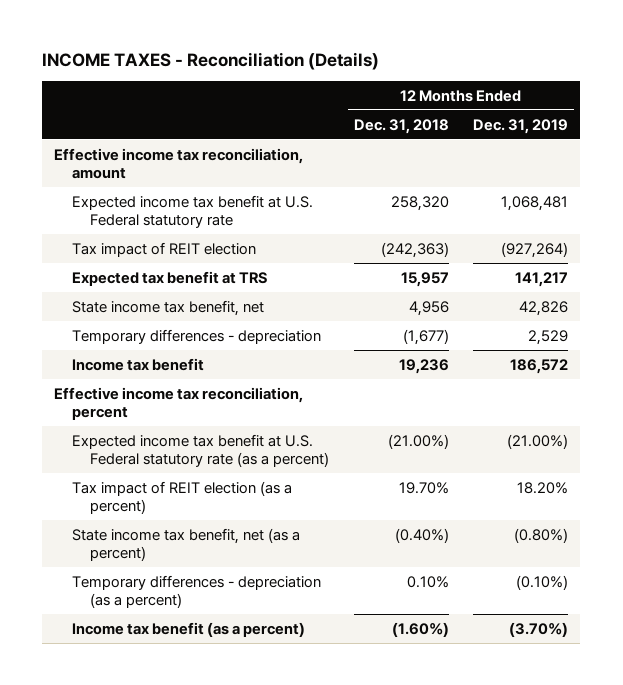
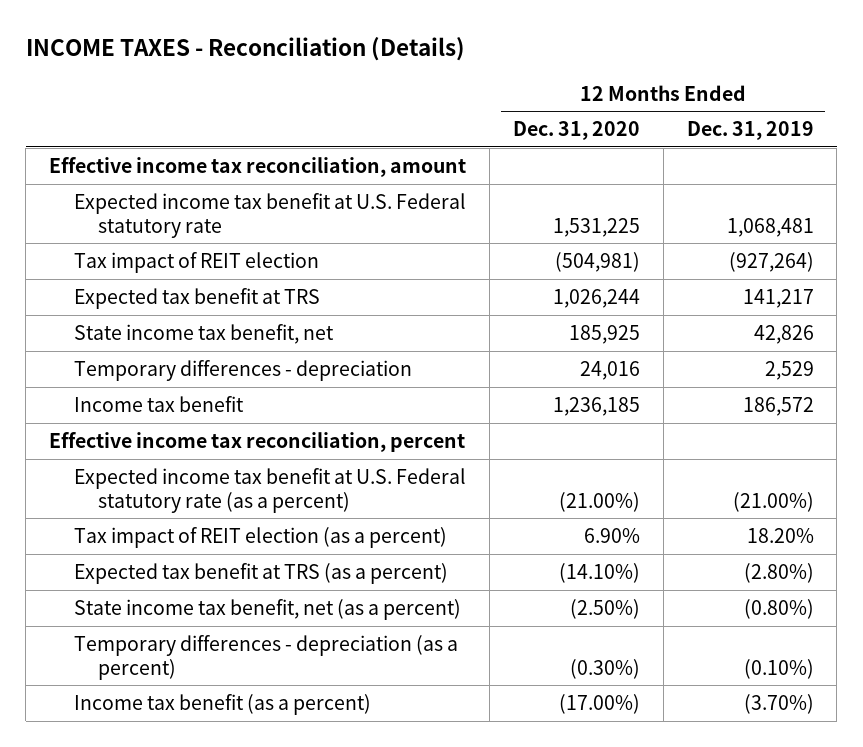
- | 12 Months Ended Dec. 31, 2018 | 12 Months Ended Dec. 31, 2019
+ | 12 Months Ended Dec. 31, 2020 | 12 Months Ended Dec. 31, 2019
+ Expected tax benefit at TRS (as a percent) | (14.10%) | (2.80%)

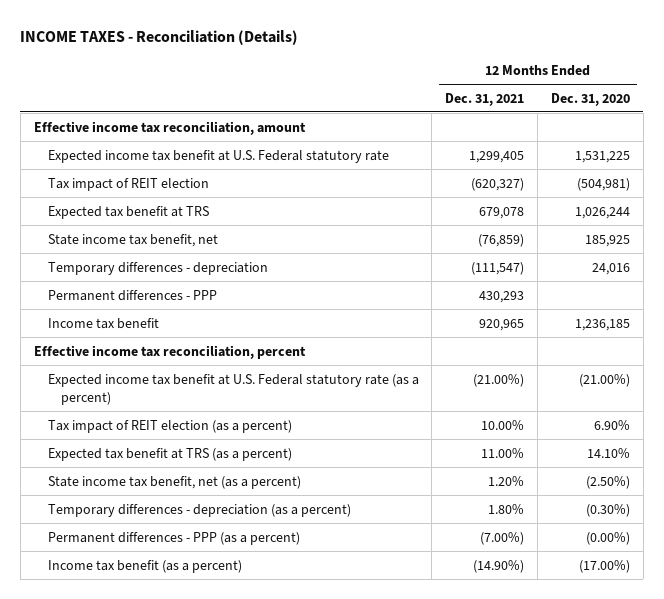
- | 12 Months Ended Dec. 31, 2020 | 12 Months Ended Dec. 31, 2019
+ | 12 Months Ended Dec. 31, 2021 | 12 Months Ended Dec. 31, 2020
+ Permanent differences - PPP | 430,293 |
- Expected tax benefit at TRS (as a percent) | (14.10%) | (2.80%)
+ Expected tax benefit at TRS (as a percent) | 11.00% | 14.10%
+ Permanent differences - PPP (as a percent) | (7.00%) | (0.00%)

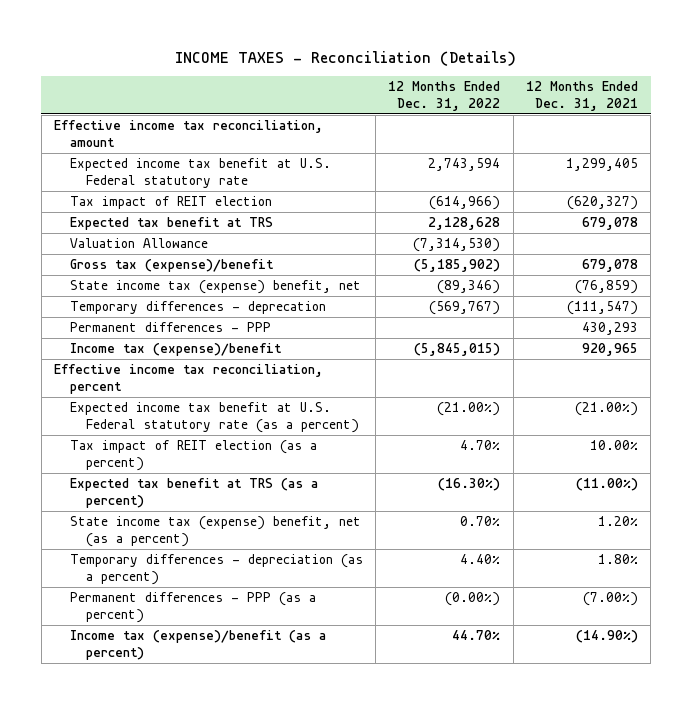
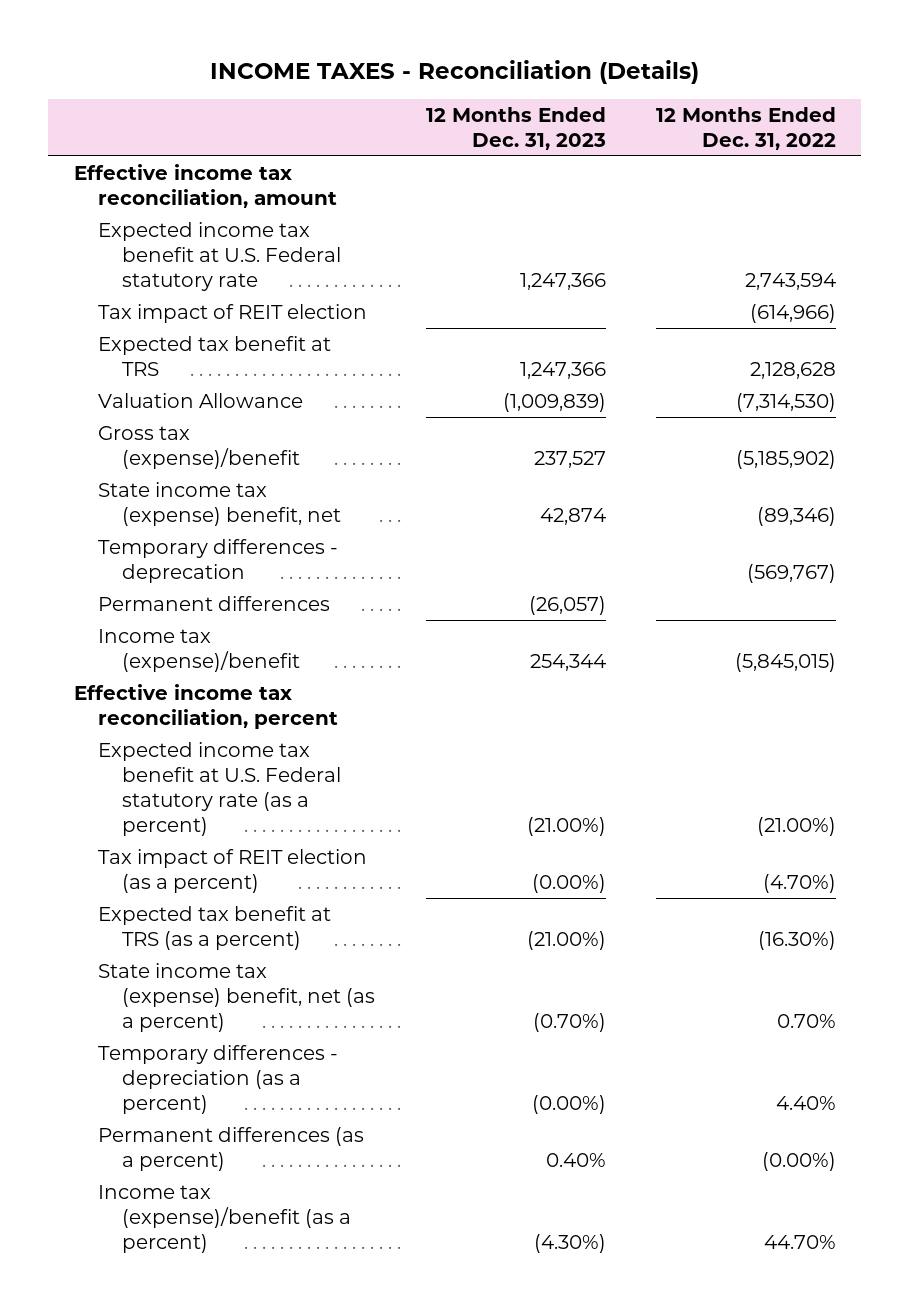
- | 12 Months Ended Dec. 31, 2022 | 12 Months Ended Dec. 31, 2021
+ | 12 Months Ended Dec. 31, 2023 | 12 Months Ended Dec. 31, 2022
- Permanent differences - PPP | | 430,293
+ Permanent differences | (26,057) |
- Tax impact of REIT election (as a percent) | 4.70% | 10.00%
+ Tax impact of REIT election (as a percent) | (0.00%) | (4.70%)
- Permanent differences - PPP (as a percent) | (0.00%) | (7.00%)
+ Permanent differences (as a percent) | 0.40% | (0.00%)

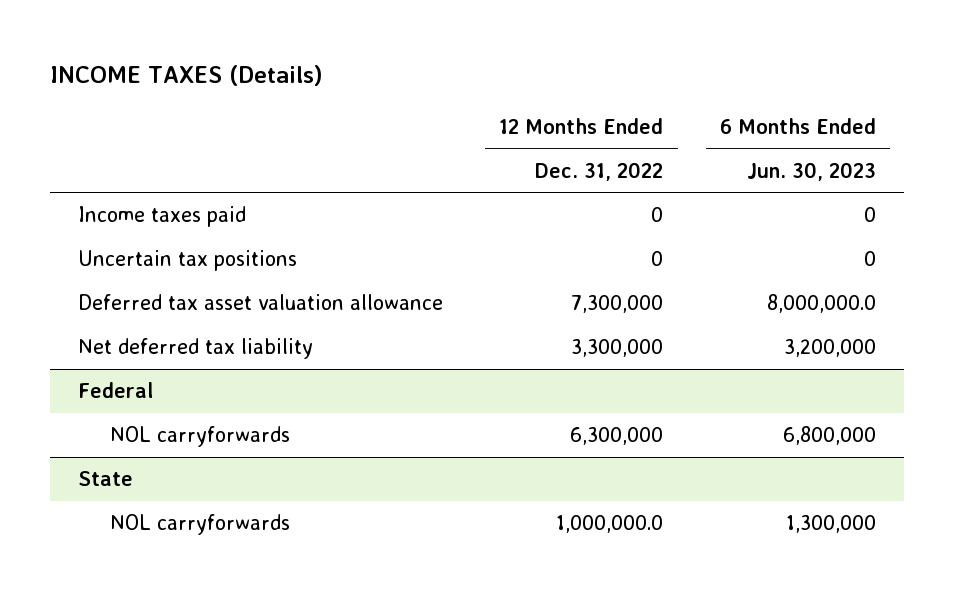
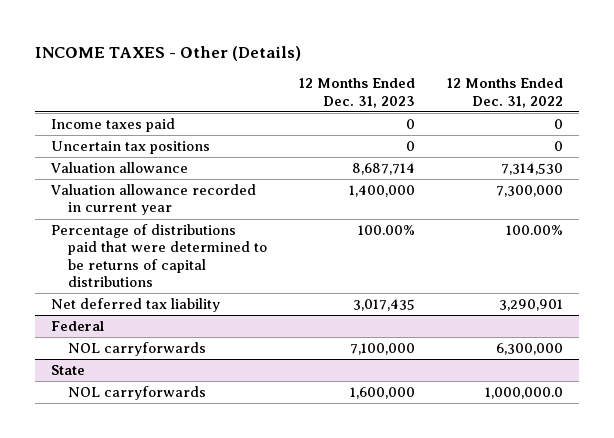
- INCOME TAXES (Details)
+ INCOME TAXES - Other (Details)
- | 12 Months Ended Dec. 31, 2022 | 6 Months Ended Jun. 30, 2023
+ | 12 Months Ended Dec. 31, 2023 | 12 Months Ended Dec. 31, 2022
- Deferred tax asset valuation allowance | 7,300,000 | 8,000,000.0
- Net deferred tax liability | 3,300,000 | 3,200,000
+ Valuation allowance | 8,687,714 | 7,314,530
+ Valuation allowance recorded in current year | 1,400,000 | 7,300,000
+ Percentage of distributions paid that were determined to be returns of capital distributions | 100.00% | 100.00%
+ Net deferred tax liability | 3,017,435 | 3,290,901

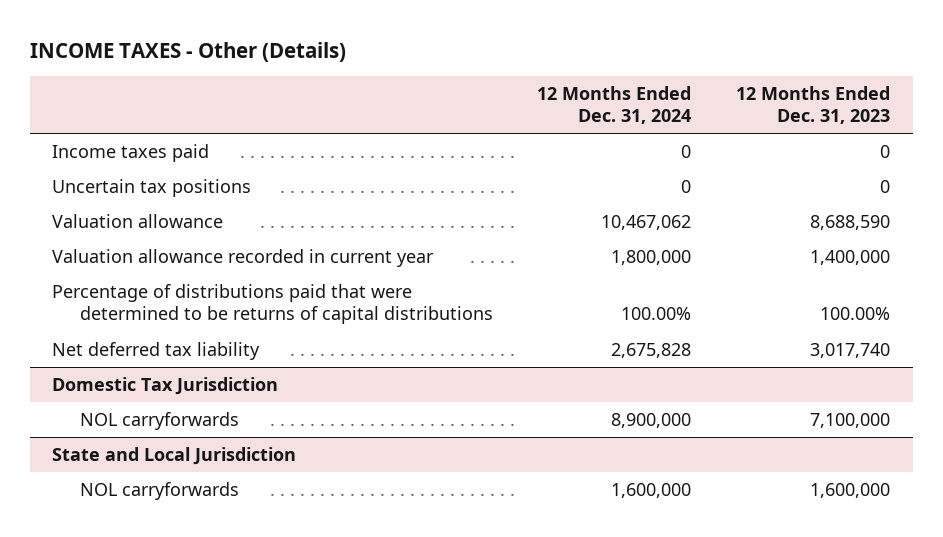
- | 12 Months Ended Dec. 31, 2023 | 12 Months Ended Dec. 31, 2022
+ | 12 Months Ended Dec. 31, 2024 | 12 Months Ended Dec. 31, 2023
- Valuation allowance | 8,687,714 | 7,314,530
+ Valuation allowance | 10,467,062 | 8,688,590
- Net deferred tax liability | 3,017,435 | 3,290,901
- Federal
+ Net deferred tax liability | 2,675,828 | 3,017,740
+ Domestic Tax Jurisdiction
- State
+ State and Local Jurisdiction

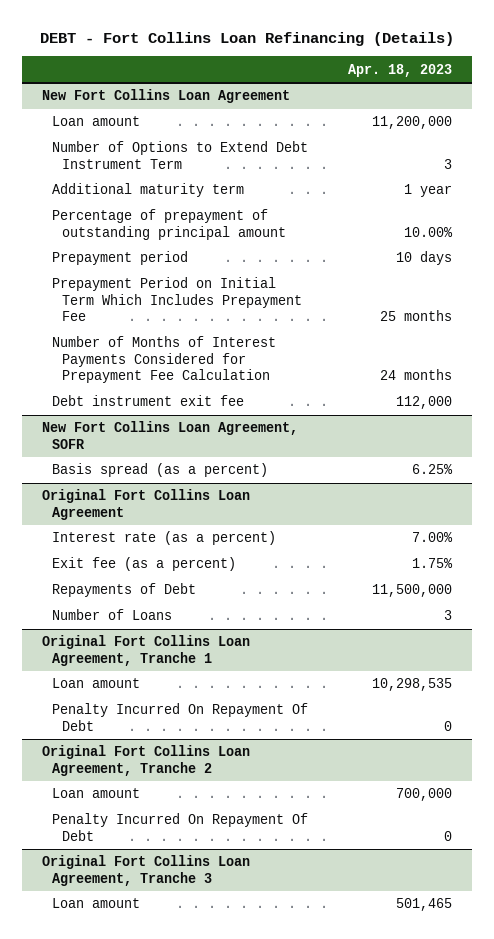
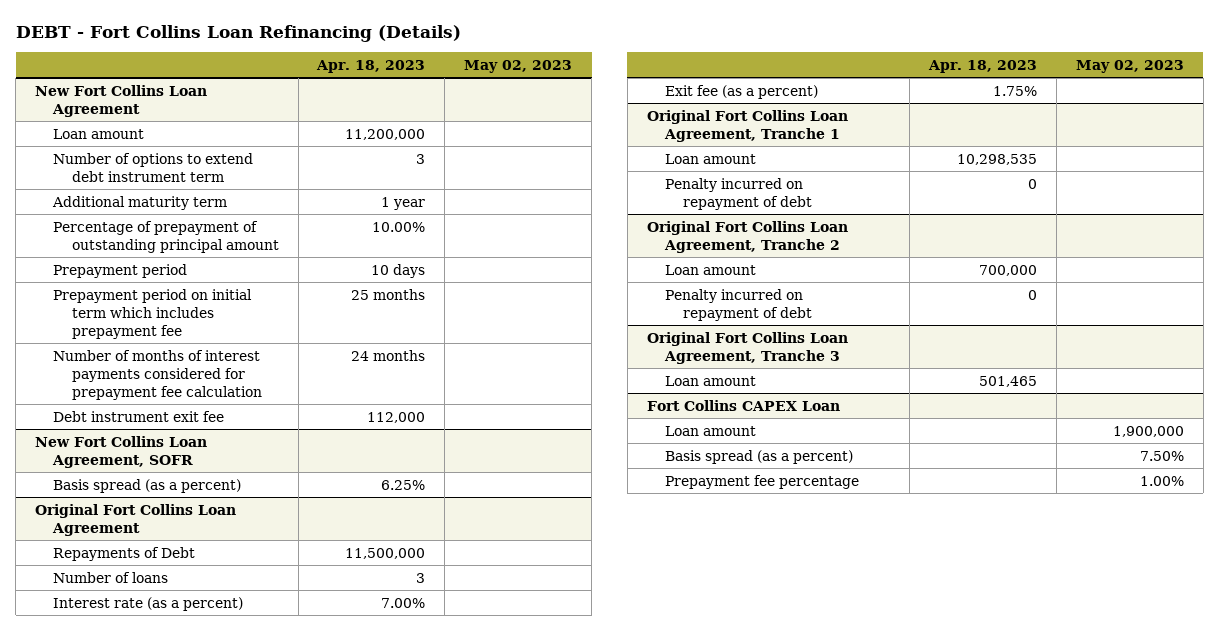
- | Apr. 18, 2023
+ | Apr. 18, 2023 | May 02, 2023
@ New Fort Collins Loan Agreement
- Number of Options to Extend Debt Instrument Term | 3
+ Number of options to extend debt instrument term | 3 |
- Prepayment Period on Initial Term Which Includes Prepayment Fee | 25 months
- Number of Months of Interest Payments Considered for Prepayment Fee Calculation | 24 months
+ Prepayment period on initial term which includes prepayment fee | 25 months |
+ Number of months of interest payments considered for prepayment fee calculation | 24 months |
@ Original Fort Collins Loan Agreement
moved up: Repayments of Debt | 11,500,000 |
+ Number of loans | 3 |
- Number of Loans | 3
@ Original Fort Collins Loan Agreement, Tranche 1
- Penalty Incurred On Repayment Of Debt | 0
+ Penalty incurred on repayment of debt | 0 |
@ Original Fort Collins Loan Agreement, Tranche 2
- Penalty Incurred On Repayment Of Debt | 0
+ Penalty incurred on repayment of debt | 0 |
+ Fort Collins CAPEX Loan
+ Loan amount | | 1,900,000
+ Basis spread (as a percent) | | 7.50%
+ Prepayment fee percentage | | 1.00%

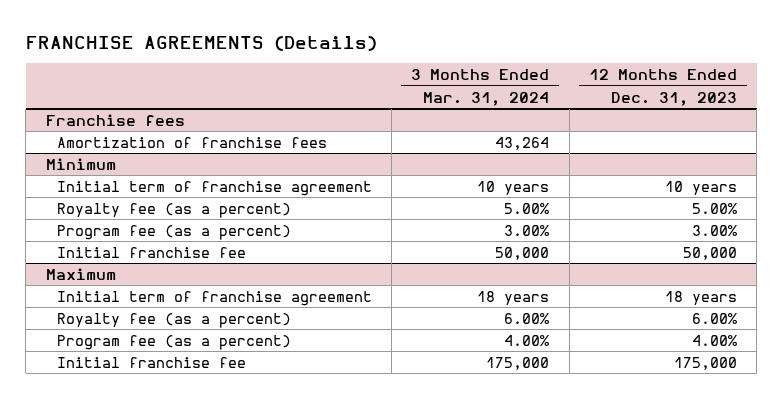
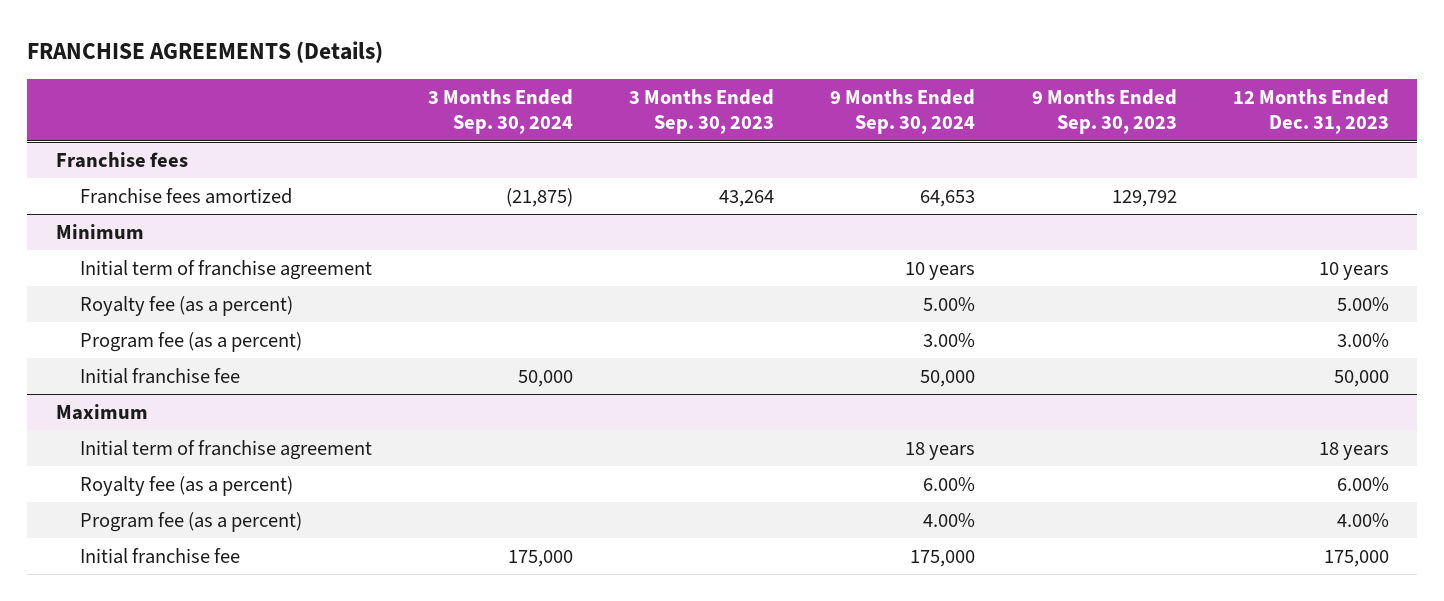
- | 3 Months Ended Mar. 31, 2024 | 12 Months Ended Dec. 31, 2023
+ | 3 Months Ended Sep. 30, 2024 | 3 Months Ended Sep. 30, 2023 | 9 Months Ended Sep. 30, 2024 | 9 Months Ended Sep. 30, 2023 | 12 Months Ended Dec. 31, 2023
@ Franchise fees
- Amortization of franchise fees | 43,264 |
+ Franchise fees amortized | (21,875) | 43,264 | 64,653 | 129,792 |

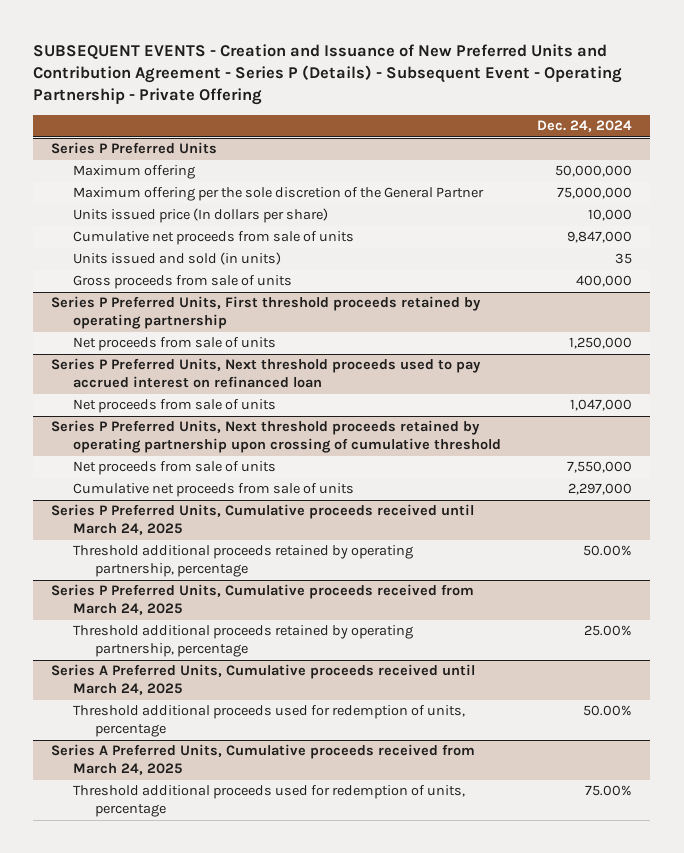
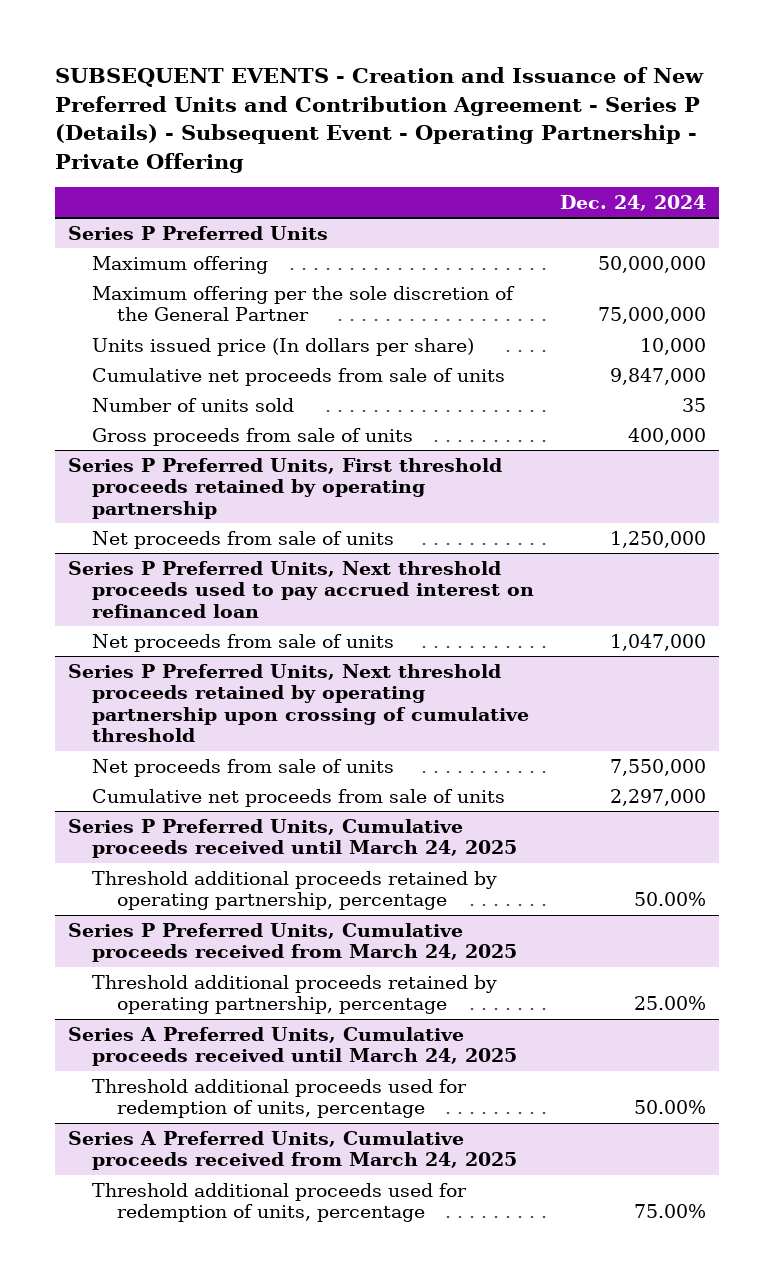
@ Series P Preferred Units
- Units issued and sold (in units) | 35
+ Number of units sold | 35

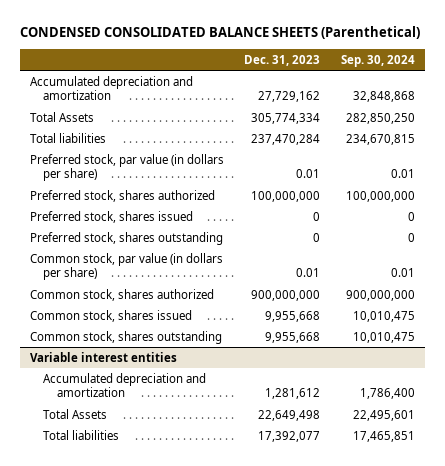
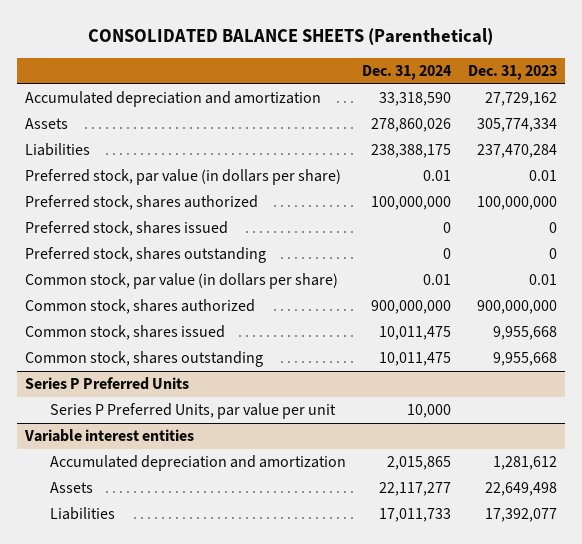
- CONDENSED CONSOLIDATED BALANCE SHEETS (Parenthetical)
+ CONSOLIDATED BALANCE SHEETS (Parenthetical)
- | Dec. 31, 2023 | Sep. 30, 2024
+ | Dec. 31, 2024 | Dec. 31, 2023
- Total Assets | 305,774,334 | 282,850,250
- Total liabilities | 237,470,284 | 234,670,815
+ Assets | 278,860,026 | 305,774,334
+ Liabilities | 238,388,175 | 237,470,284
+ Series P Preferred Units
+ Series P Preferred Units, par value per unit | 10,000 |
@ Variable interest entities
- Total Assets | 22,649,498 | 22,495,601
- Total liabilities | 17,392,077 | 17,465,851
+ Assets | 22,117,277 | 22,649,498
+ Liabilities | 17,011,733 | 17,392,077

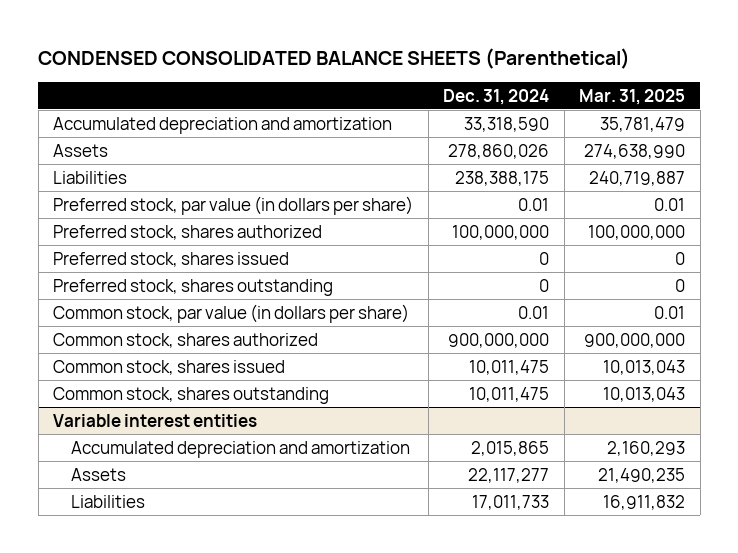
- CONSOLIDATED BALANCE SHEETS (Parenthetical)
+ CONDENSED CONSOLIDATED BALANCE SHEETS (Parenthetical)
- | Dec. 31, 2024 | Dec. 31, 2023
+ | Dec. 31, 2024 | Mar. 31, 2025
- Series P Preferred Units
- Series P Preferred Units, par value per unit | 10,000 |

